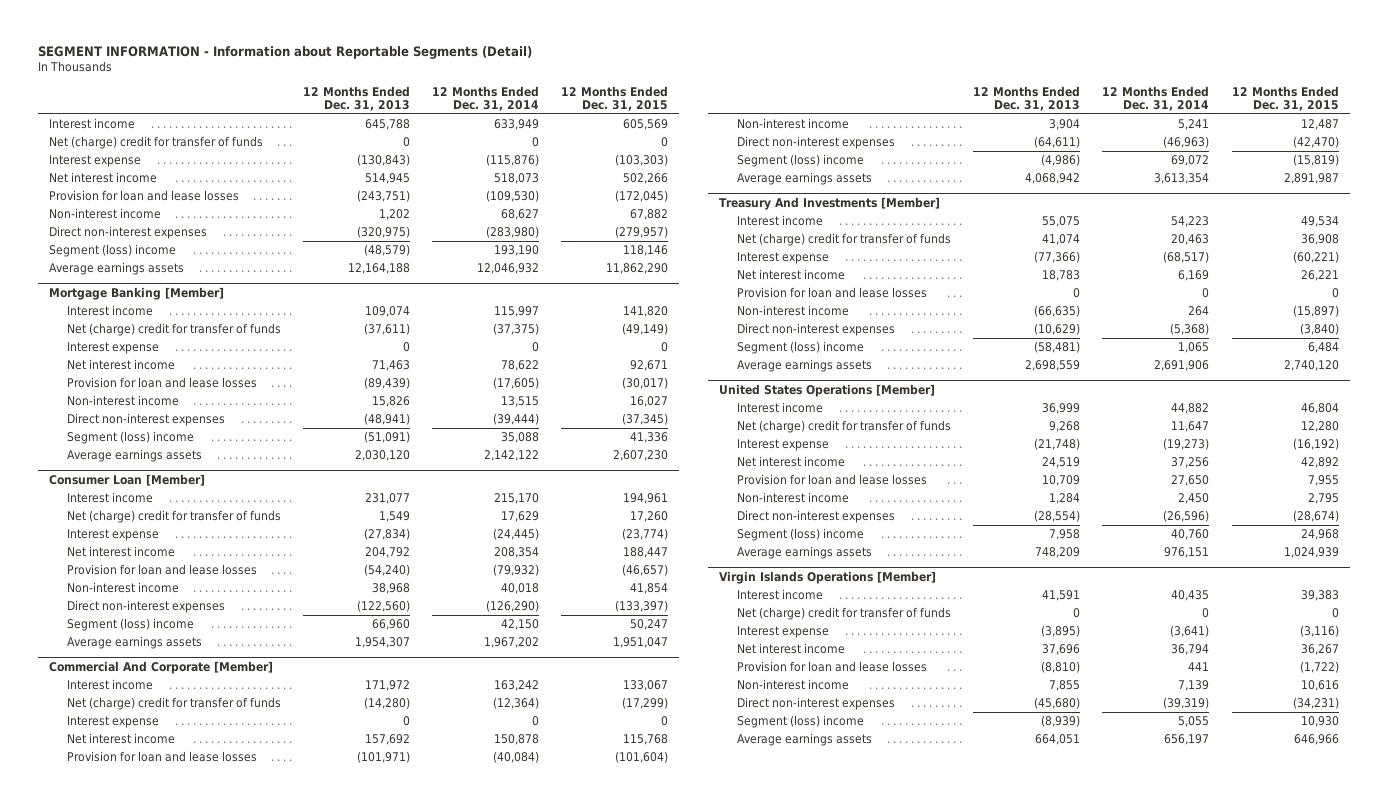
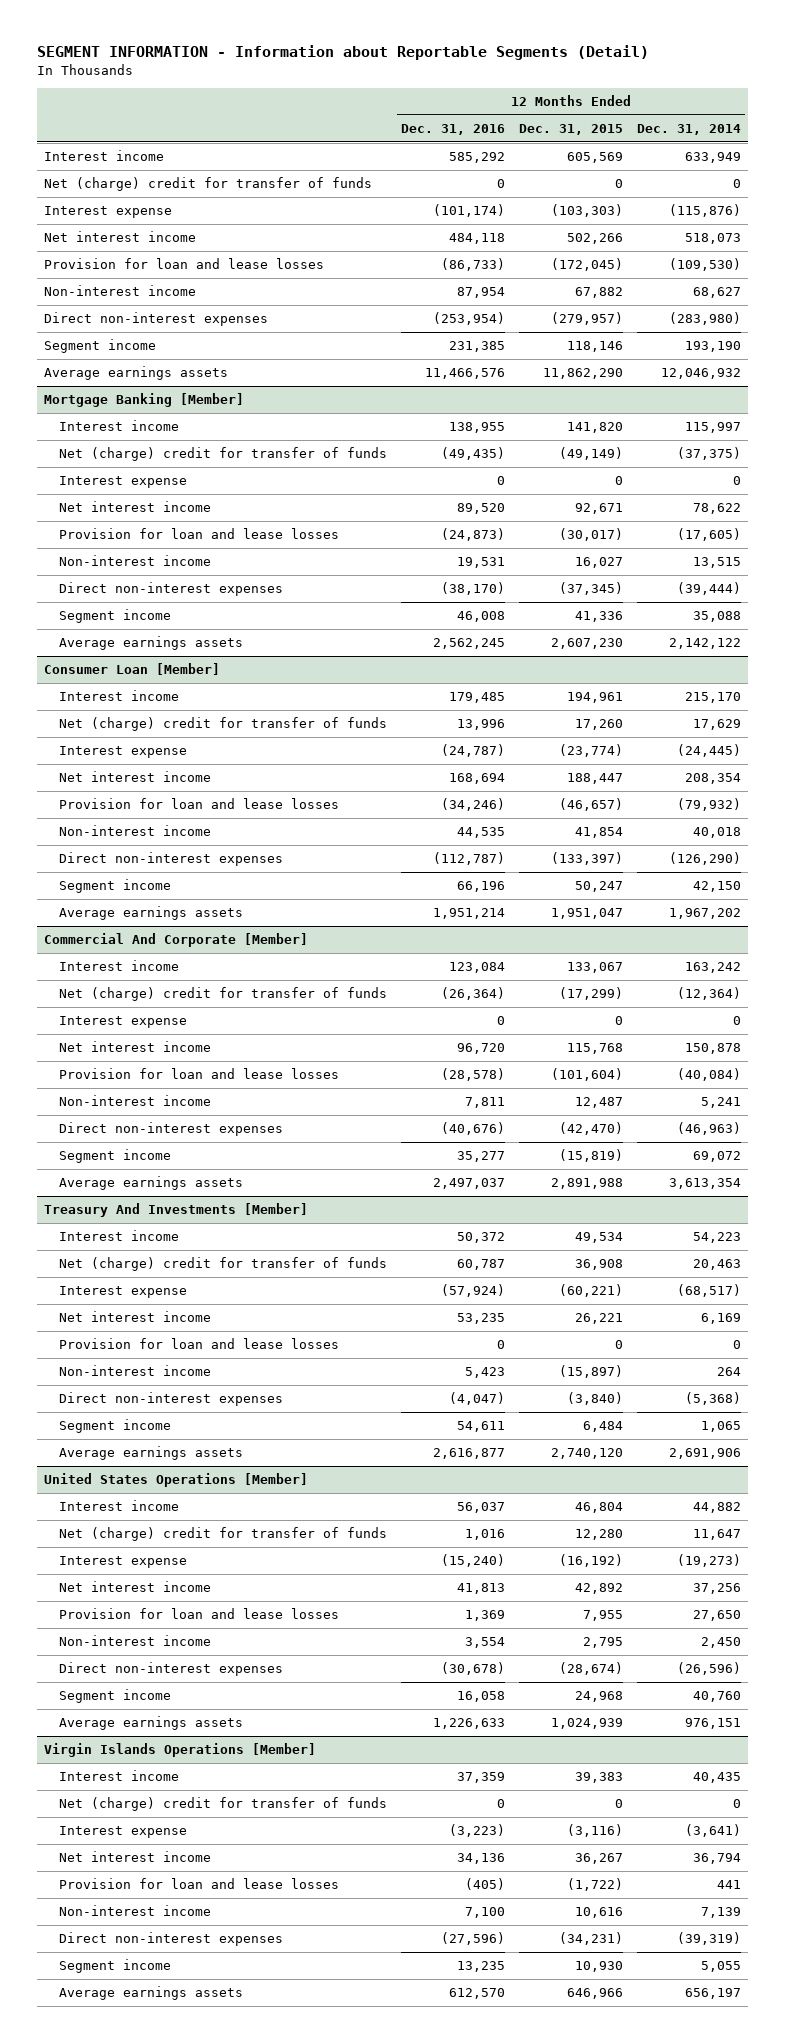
- | 12 Months Ended Dec. 31, 2013 | 12 Months Ended Dec. 31, 2014 | 12 Months Ended Dec. 31, 2015
+ | 12 Months Ended Dec. 31, 2016 | 12 Months Ended Dec. 31, 2015 | 12 Months Ended Dec. 31, 2014
- Segment (loss) income | (48,579) | 193,190 | 118,146
+ Segment income | 231,385 | 118,146 | 193,190
@ Mortgage Banking [Member]
- Segment (loss) income | (51,091) | 35,088 | 41,336
+ Segment income | 46,008 | 41,336 | 35,088
@ Consumer Loan [Member]
- Segment (loss) income | 66,960 | 42,150 | 50,247
+ Segment income | 66,196 | 50,247 | 42,150
@ Commercial And Corporate [Member]
- Segment (loss) income | (4,986) | 69,072 | (15,819)
- Average earnings assets | 4,068,942 | 3,613,354 | 2,891,987
+ Segment income | 35,277 | (15,819) | 69,072
+ Average earnings assets | 2,497,037 | 2,891,988 | 3,613,354
@ Treasury And Investments [Member]
- Segment (loss) income | (58,481) | 1,065 | 6,484
+ Segment income | 54,611 | 6,484 | 1,065
@ United States Operations [Member]
- Segment (loss) income | 7,958 | 40,760 | 24,968
+ Segment income | 16,058 | 24,968 | 40,760
@ Virgin Islands Operations [Member]
- Segment (loss) income | (8,939) | 5,055 | 10,930
+ Segment income | 13,235 | 10,930 | 5,055

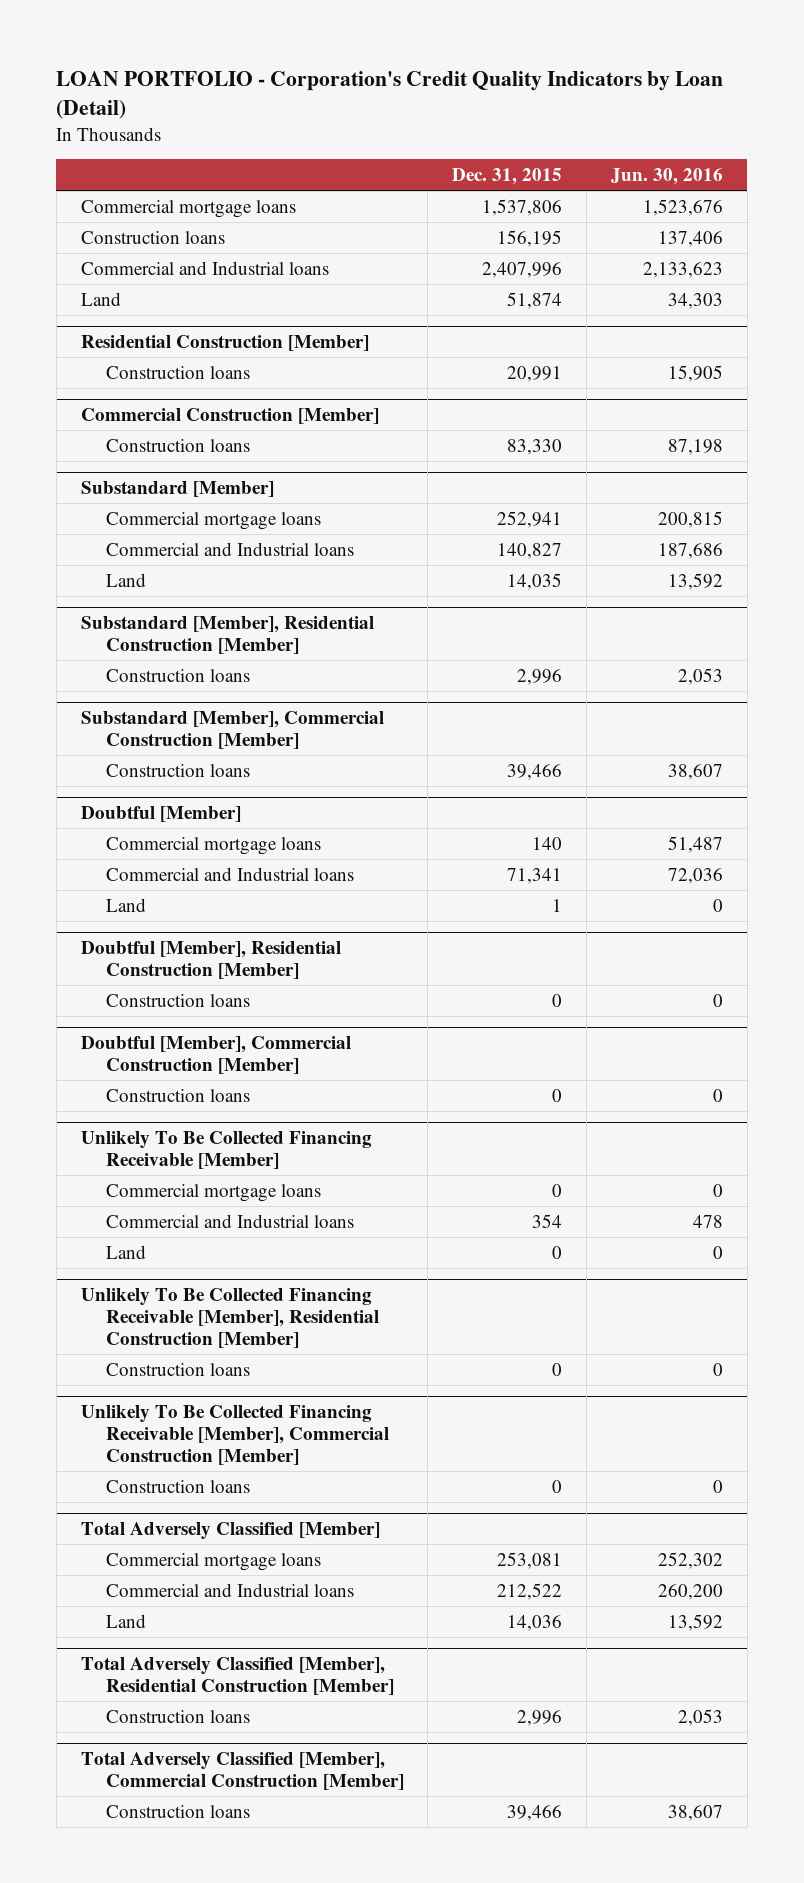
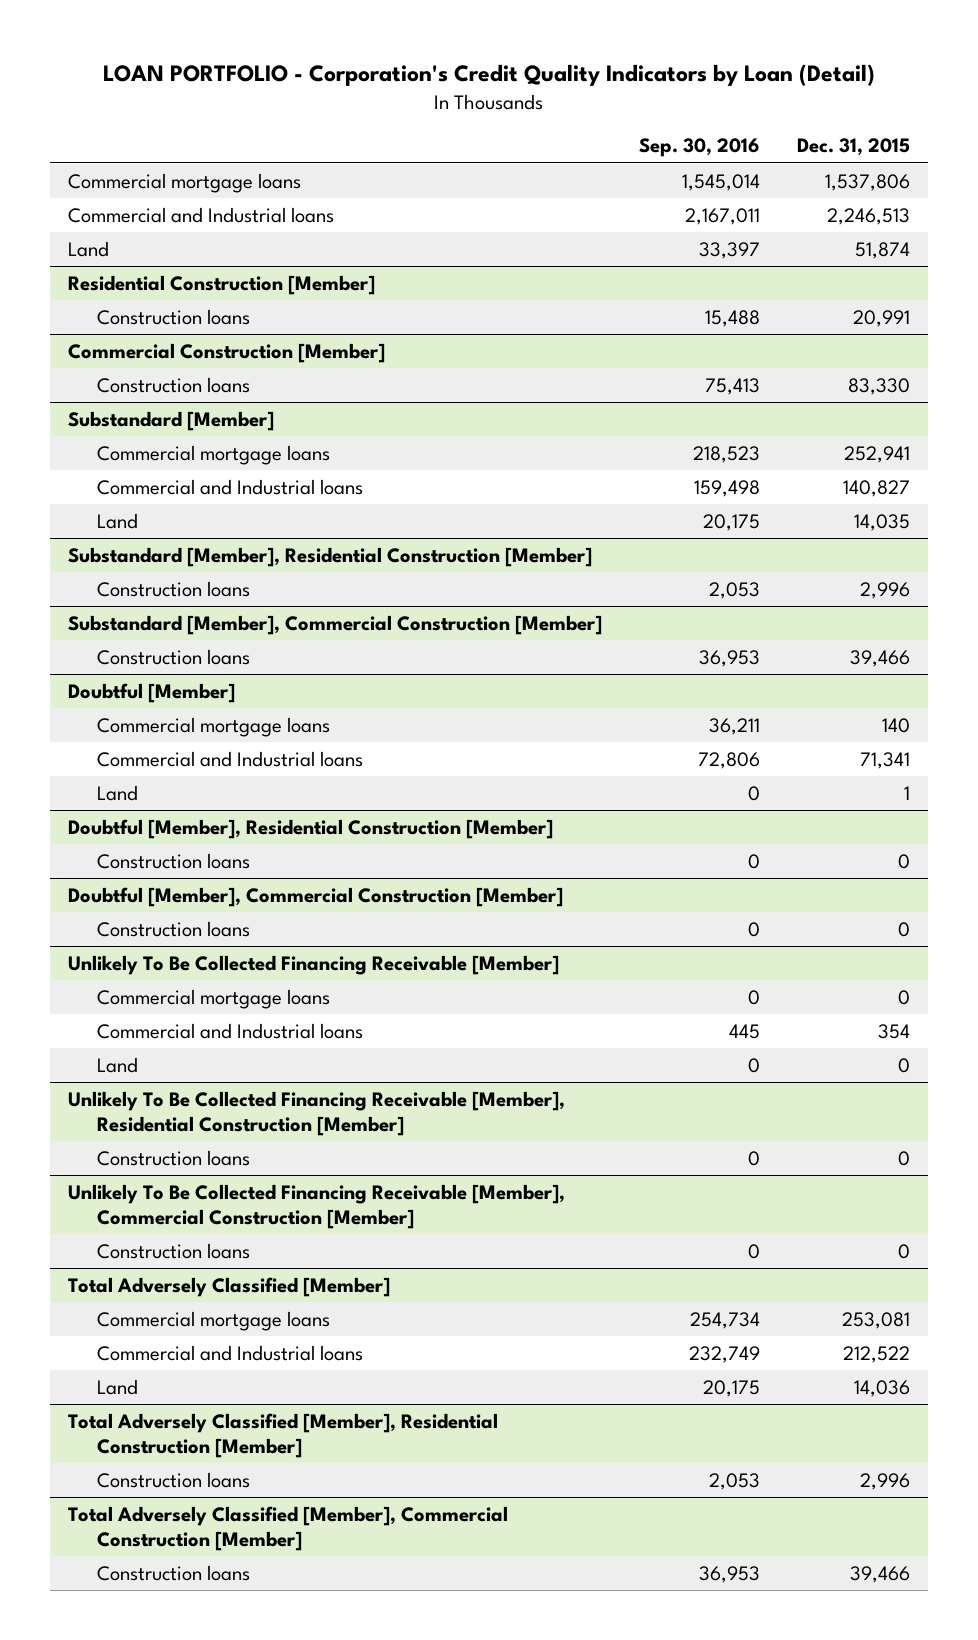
- | Dec. 31, 2015 | Jun. 30, 2016
+ | Sep. 30, 2016 | Dec. 31, 2015
- Construction loans | 156,195 | 137,406
- Commercial and Industrial loans | 2,407,996 | 2,133,623
+ Commercial and Industrial loans | 2,167,011 | 2,246,513

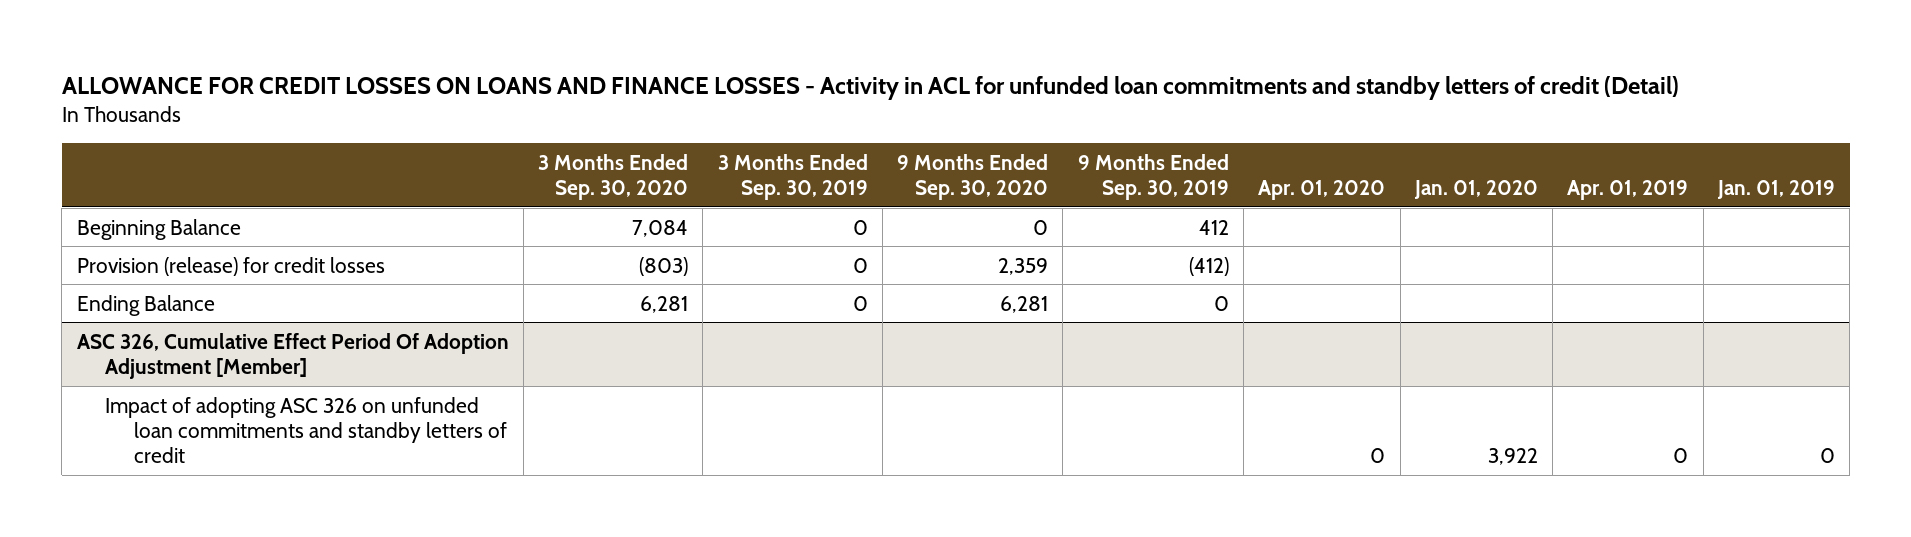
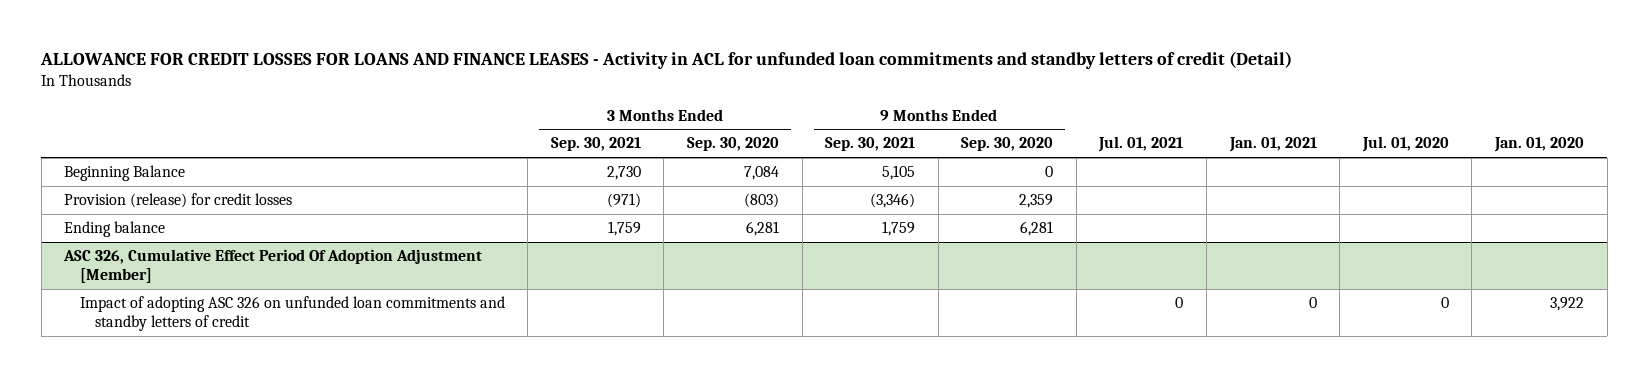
- ALLOWANCE FOR CREDIT LOSSES ON LOANS AND FINANCE LOSSES - Activity in ACL for unfunded loan commitments and standby letters of credit (Detail)
+ ALLOWANCE FOR CREDIT LOSSES FOR LOANS AND FINANCE LEASES - Activity in ACL for unfunded loan commitments and standby letters of credit (Detail)
- | 3 Months Ended Sep. 30, 2020 | 3 Months Ended Sep. 30, 2019 | 9 Months Ended Sep. 30, 2020 | 9 Months Ended Sep. 30, 2019 | Apr. 01, 2020 | Jan. 01, 2020 | Apr. 01, 2019 | Jan. 01, 2019
+ | 3 Months Ended Sep. 30, 2021 | 3 Months Ended Sep. 30, 2020 | 9 Months Ended Sep. 30, 2021 | 9 Months Ended Sep. 30, 2020 | Jul. 01, 2021 | Jan. 01, 2021 | Jul. 01, 2020 | Jan. 01, 2020
- Ending Balance | 6,281 | 0 | 6,281 | 0 | | | |
+ Ending balance | 1,759 | 6,281 | 1,759 | 6,281 | | | |

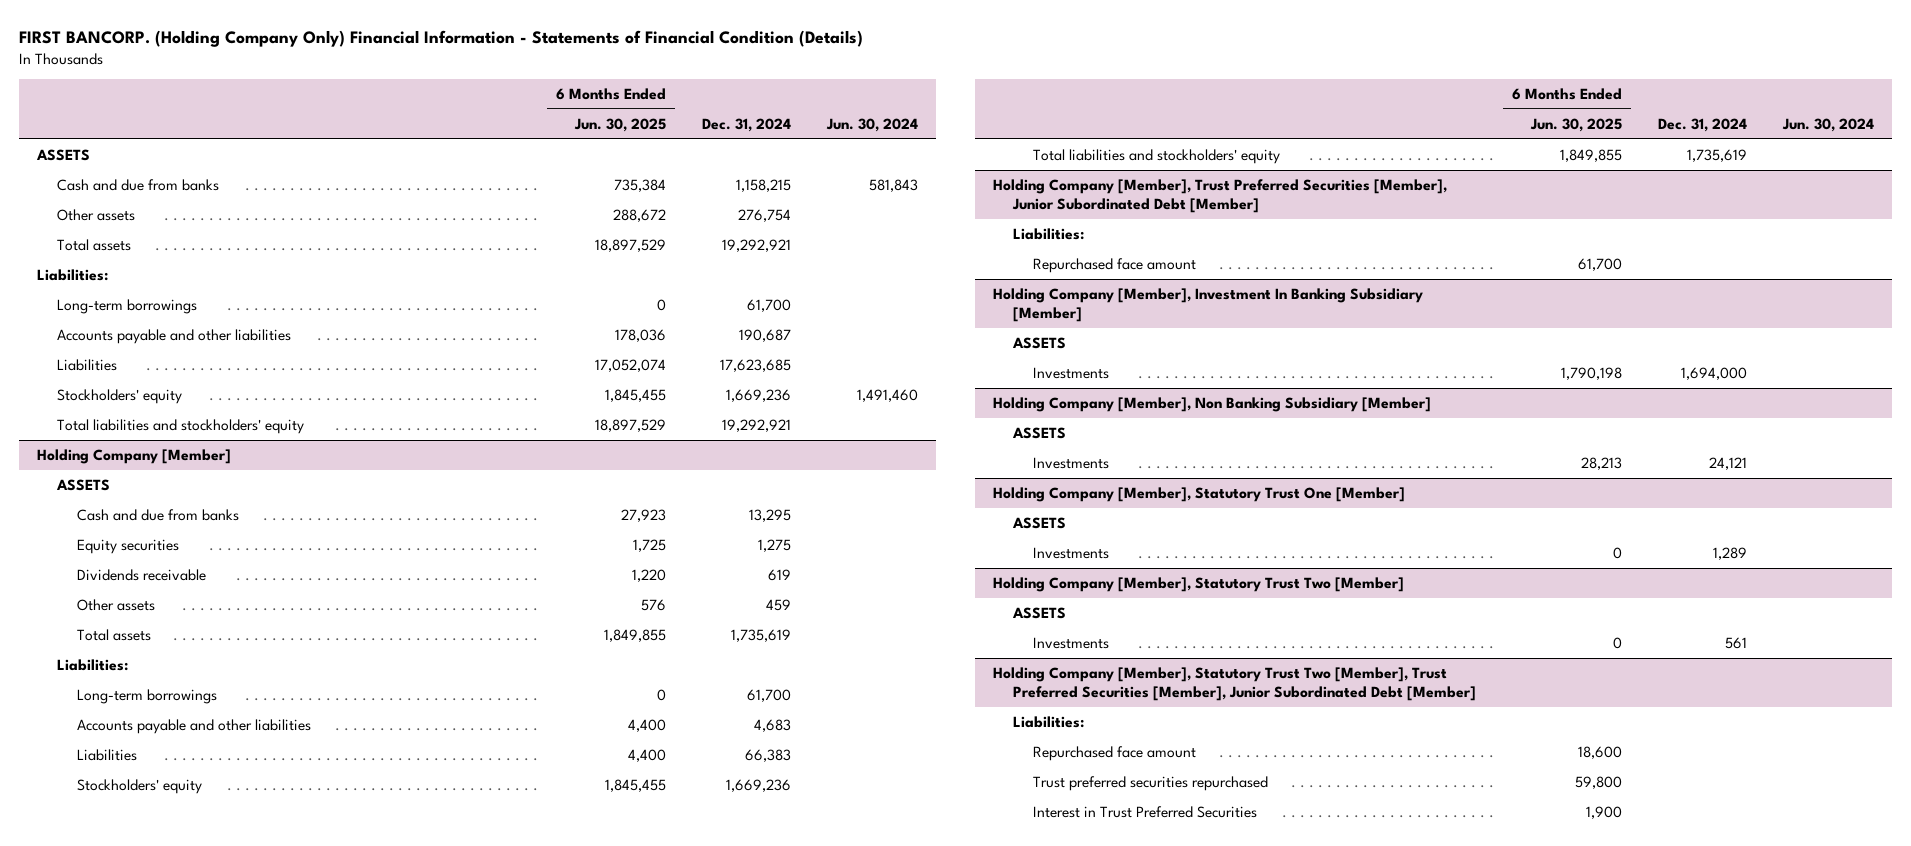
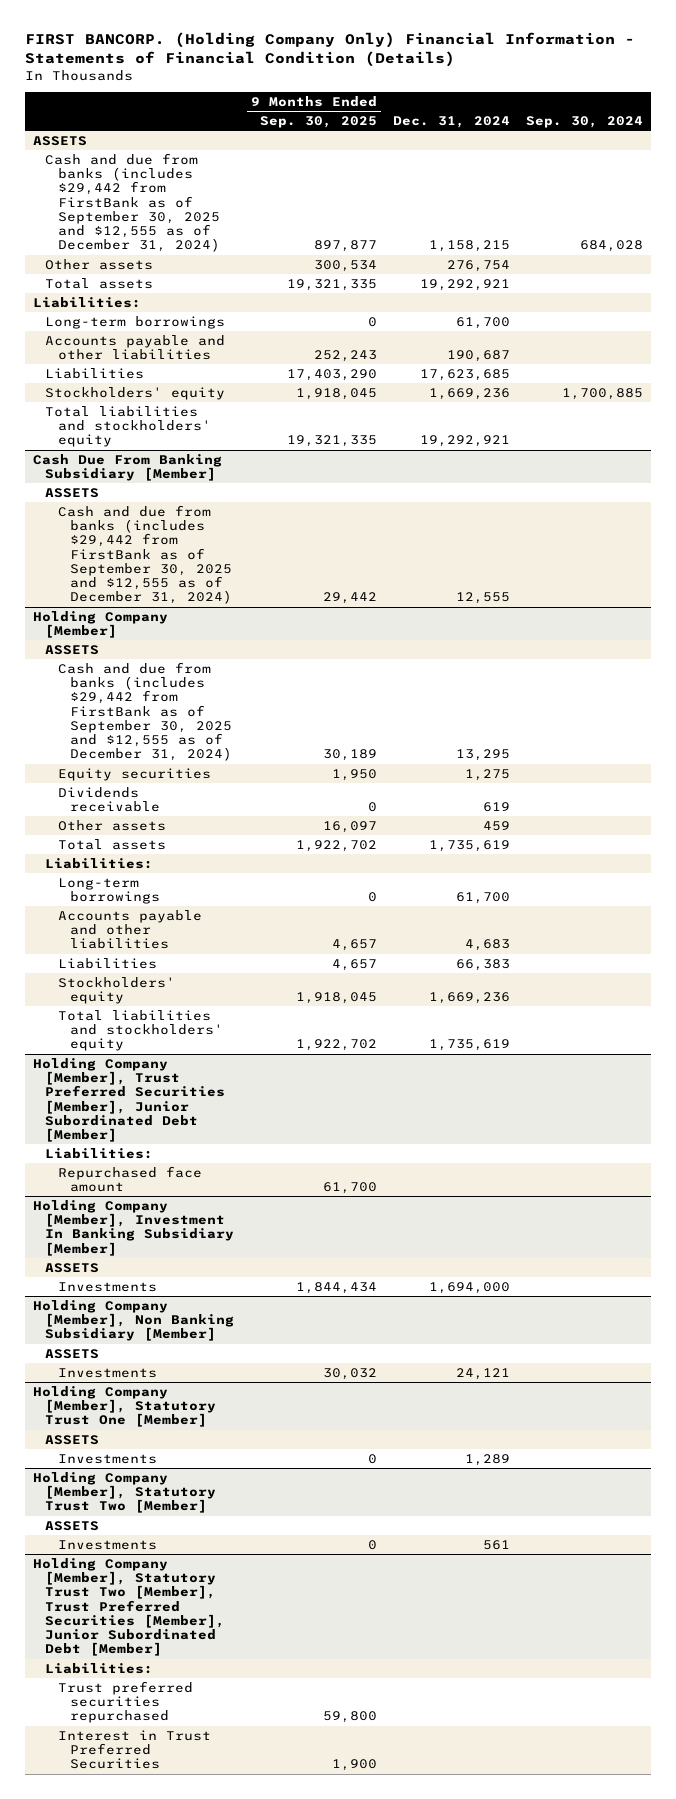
- | 6 Months Ended Jun. 30, 2025 | Dec. 31, 2024 | Jun. 30, 2024
+ | 9 Months Ended Sep. 30, 2025 | Dec. 31, 2024 | Sep. 30, 2024
- Cash and due from banks | 735,384 | 1,158,215 | 581,843
+ Cash and due from banks (includes $29,442 from FirstBank as of September 30, 2025 and $12,555 as of December 31, 2024) | 897,877 | 1,158,215 | 684,028
+ Cash Due From Banking Subsidiary [Member]
+ ASSETS
+ Cash and due from banks (includes $29,442 from FirstBank as of September 30, 2025 and $12,555 as of December 31, 2024) | 29,442 | 12,555 |
@ Holding Company [Member]
- Cash and due from banks | 27,923 | 13,295 |
+ Cash and due from banks (includes $29,442 from FirstBank as of September 30, 2025 and $12,555 as of December 31, 2024) | 30,189 | 13,295 |
@ Holding Company [Member], Statutory Trust Two [Member], Trust Preferred Securities [Member], Junior Subordinated Debt [Member]
- Repurchased face amount | 18,600 | |

